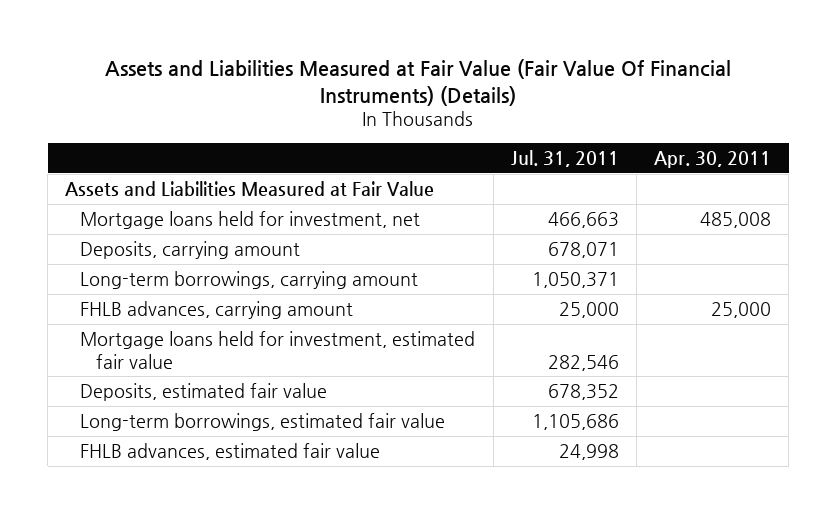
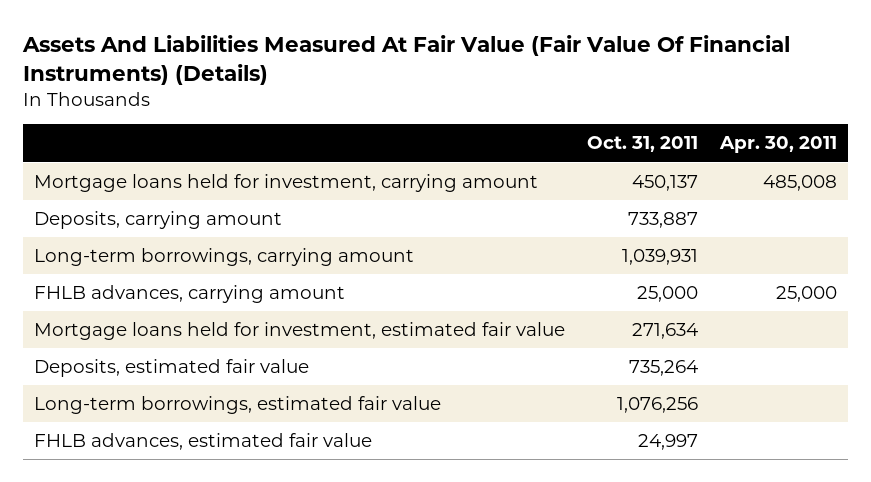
- Assets and Liabilities Measured at Fair Value (Fair Value Of Financial Instruments) (Details)
+ Assets And Liabilities Measured At Fair Value (Fair Value Of Financial Instruments) (Details)
- | Jul. 31, 2011 | Apr. 30, 2011
+ | Oct. 31, 2011 | Apr. 30, 2011
- Assets and Liabilities Measured at Fair Value
- Mortgage loans held for investment, net | 466,663 | 485,008
+ Mortgage loans held for investment, carrying amount | 450,137 | 485,008

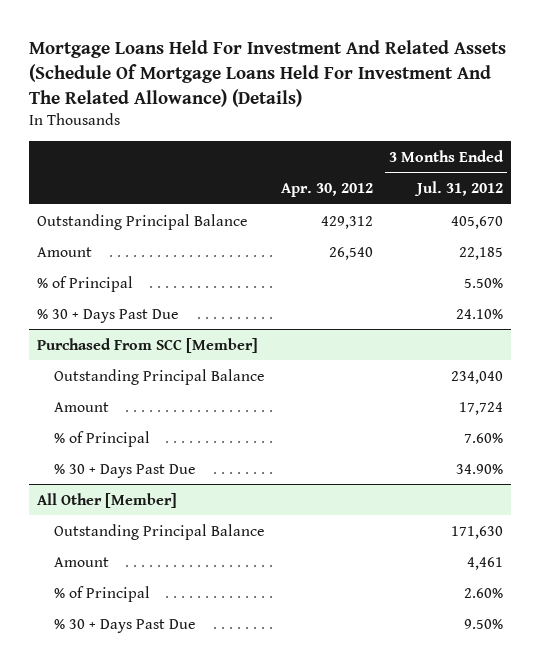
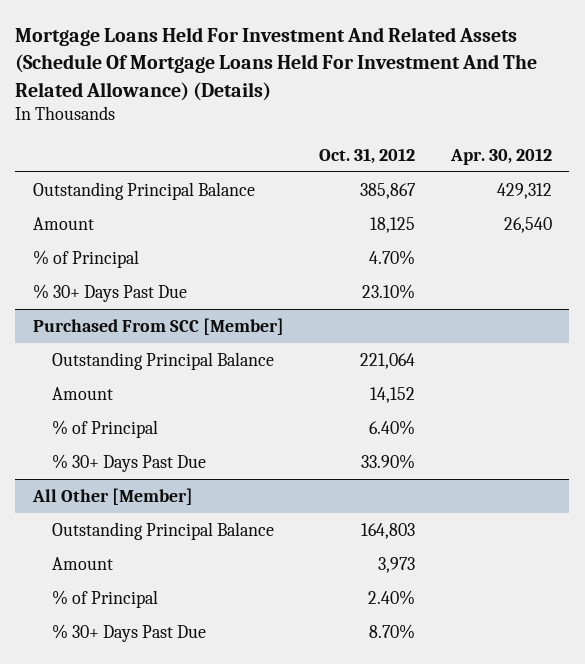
- | Apr. 30, 2012 | 3 Months Ended Jul. 31, 2012
+ | Oct. 31, 2012 | Apr. 30, 2012
- % 30 + Days Past Due | | 24.10%
+ % 30+ Days Past Due | 23.10% |
@ Purchased From SCC [Member]
- % 30 + Days Past Due | | 34.90%
+ % 30+ Days Past Due | 33.90% |
@ All Other [Member]
- % 30 + Days Past Due | | 9.50%
+ % 30+ Days Past Due | 8.70% |

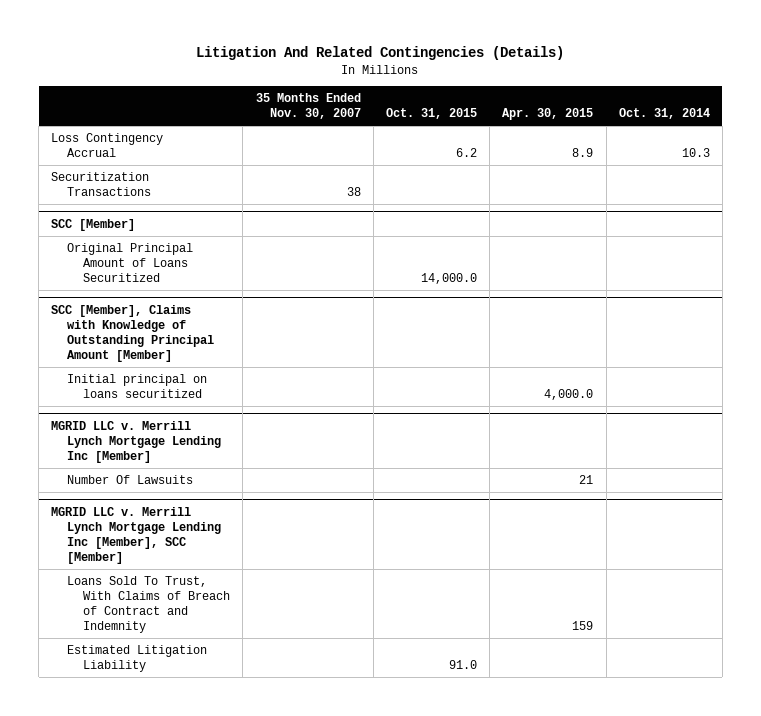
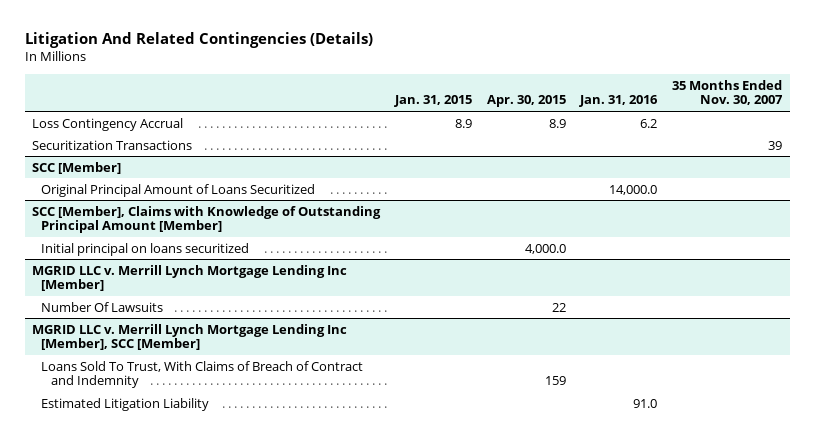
- | 35 Months Ended Nov. 30, 2007 | Oct. 31, 2015 | Apr. 30, 2015 | Oct. 31, 2014
+ | Jan. 31, 2015 | Apr. 30, 2015 | Jan. 31, 2016 | 35 Months Ended Nov. 30, 2007
- Securitization Transactions | 38 | | |
+ Securitization Transactions | | | | 39
@ MGRID LLC v. Merrill Lynch Mortgage Lending Inc [Member]
- Number Of Lawsuits | | | 21 |
+ Number Of Lawsuits | | 22 | |

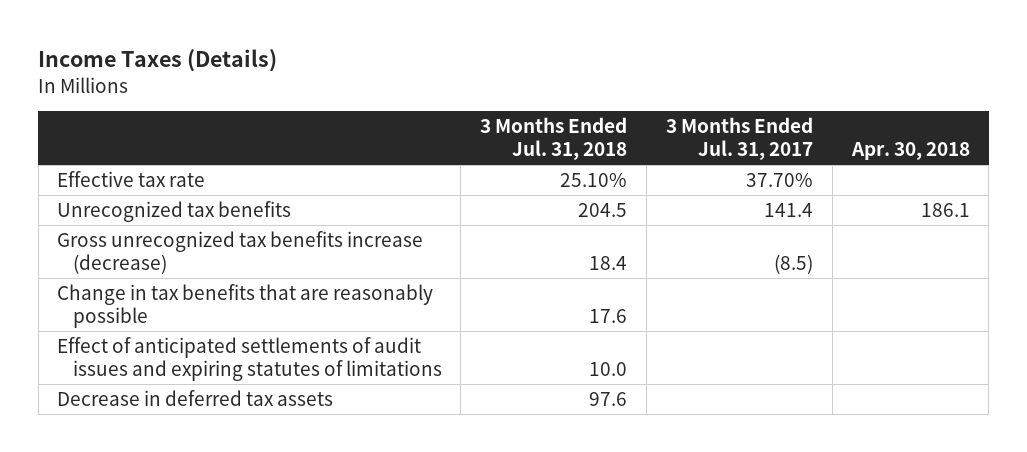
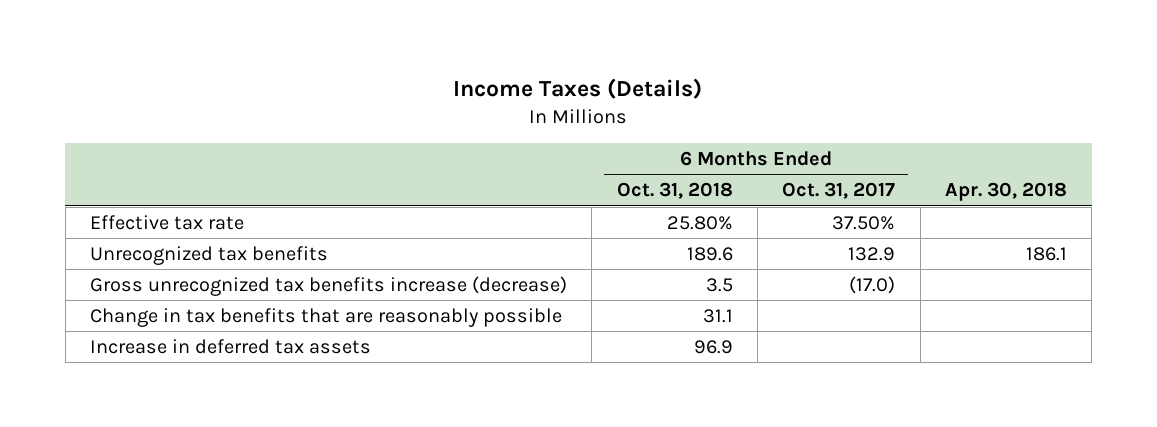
- | 3 Months Ended Jul. 31, 2018 | 3 Months Ended Jul. 31, 2017 | Apr. 30, 2018
+ | 6 Months Ended Oct. 31, 2018 | 6 Months Ended Oct. 31, 2017 | Apr. 30, 2018
- Effect of anticipated settlements of audit issues and expiring statutes of limitations | 10.0 | |
- Decrease in deferred tax assets | 97.6 | |
+ Increase in deferred tax assets | 96.9 | |

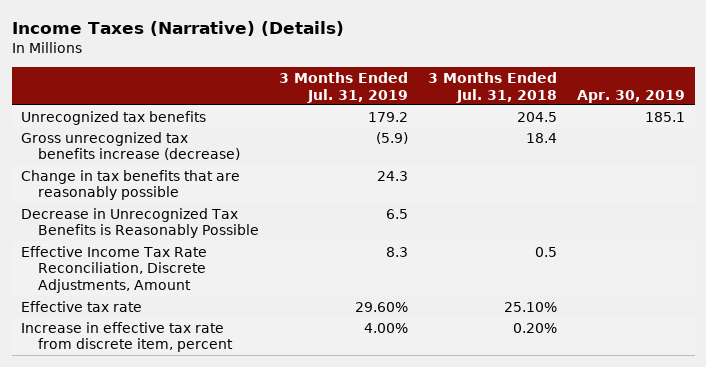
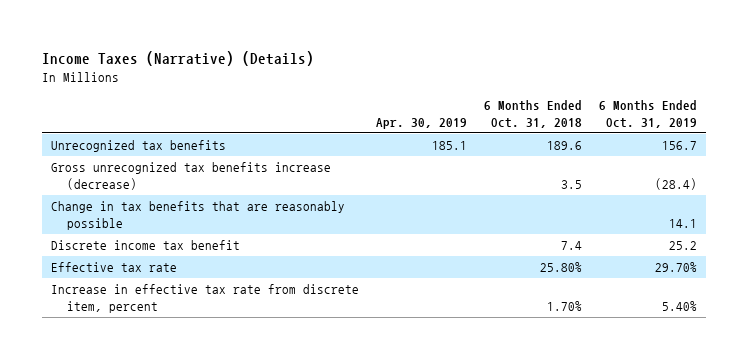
- | 3 Months Ended Jul. 31, 2019 | 3 Months Ended Jul. 31, 2018 | Apr. 30, 2019
+ | Apr. 30, 2019 | 6 Months Ended Oct. 31, 2018 | 6 Months Ended Oct. 31, 2019
- Decrease in Unrecognized Tax Benefits is Reasonably Possible | 6.5 | |
- Effective Income Tax Rate Reconciliation, Discrete Adjustments, Amount | 8.3 | 0.5 |
+ Discrete income tax benefit | | 7.4 | 25.2

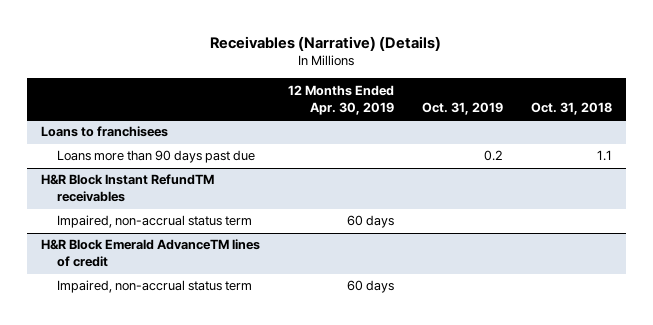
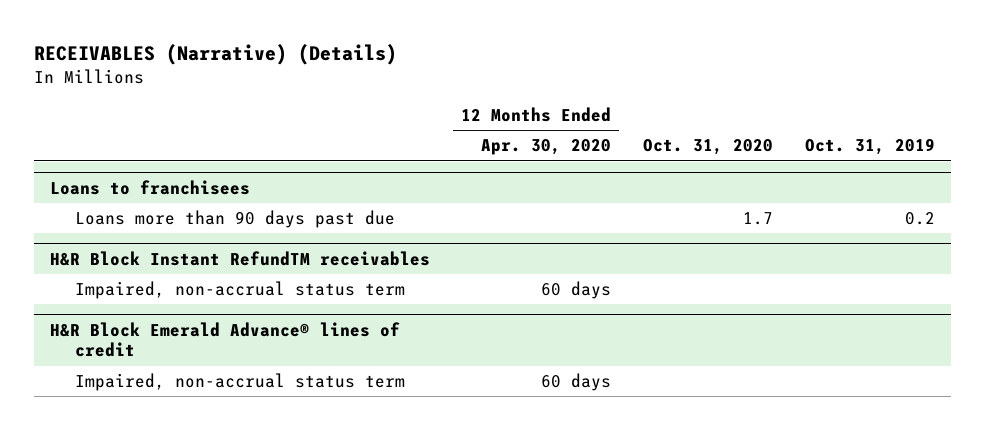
- Receivables (Narrative) (Details)
+ RECEIVABLES (Narrative) (Details)
- | 12 Months Ended Apr. 30, 2019 | Oct. 31, 2019 | Oct. 31, 2018
+ | 12 Months Ended Apr. 30, 2020 | Oct. 31, 2020 | Oct. 31, 2019
- H&R Block Emerald AdvanceTM lines of credit
+ H&R Block Emerald Advance® lines of credit

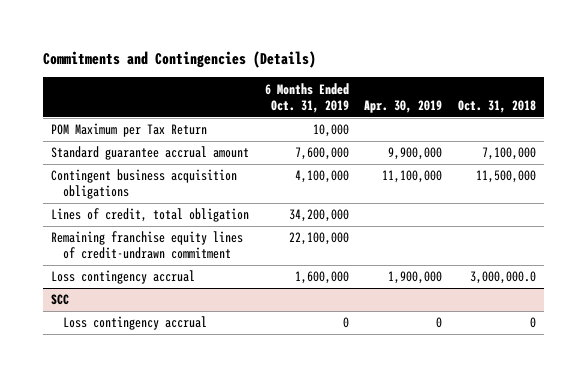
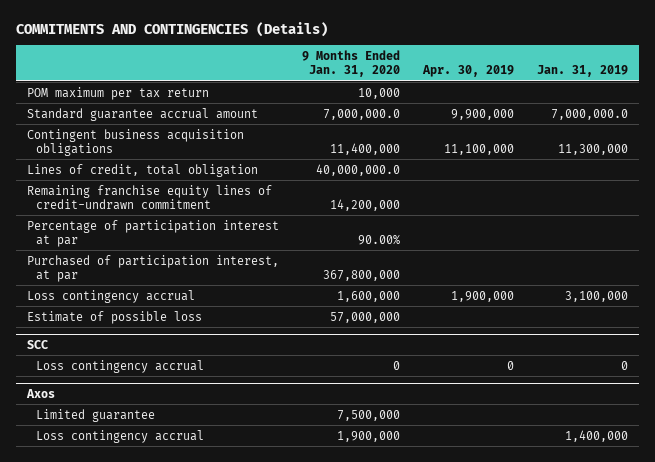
- Commitments and Contingencies (Details)
+ COMMITMENTS AND CONTINGENCIES (Details)
- | 6 Months Ended Oct. 31, 2019 | Apr. 30, 2019 | Oct. 31, 2018
+ | 9 Months Ended Jan. 31, 2020 | Apr. 30, 2019 | Jan. 31, 2019
- POM Maximum per Tax Return | 10,000 | |
+ POM maximum per tax return | 10,000 | |
+ Percentage of participation interest at par | 90.00% | |
+ Purchased of participation interest, at par | 367,800,000 | |
+ Estimate of possible loss | 57,000,000 | |
+ Axos
+ Limited guarantee | 7,500,000 | |
+ Loss contingency accrual | 1,900,000 | | 1,400,000

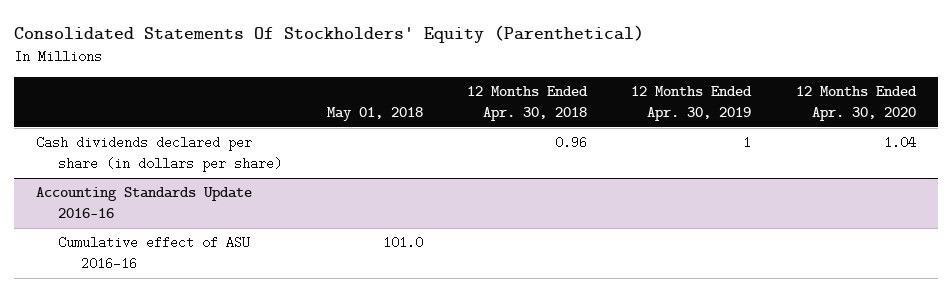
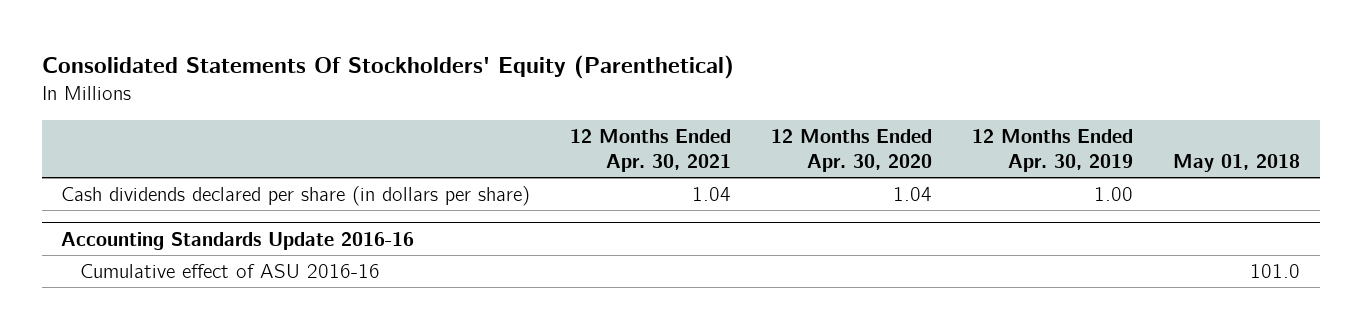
- | May 01, 2018 | 12 Months Ended Apr. 30, 2018 | 12 Months Ended Apr. 30, 2019 | 12 Months Ended Apr. 30, 2020
+ | 12 Months Ended Apr. 30, 2021 | 12 Months Ended Apr. 30, 2020 | 12 Months Ended Apr. 30, 2019 | May 01, 2018
- Cash dividends declared per share (in dollars per share) | | 0.96 | 1 | 1.04
+ Cash dividends declared per share (in dollars per share) | 1.04 | 1.04 | 1.00 |

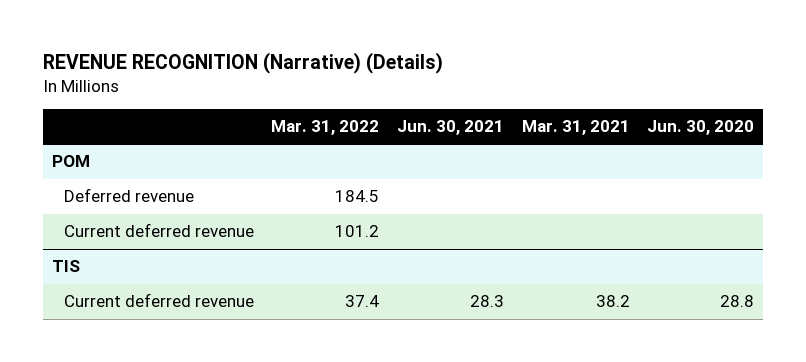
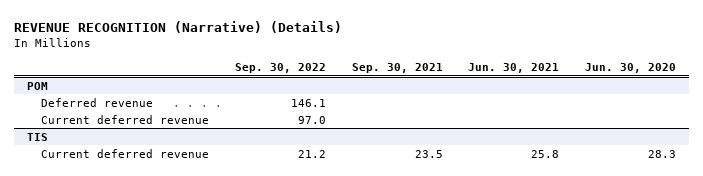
- | Mar. 31, 2022 | Jun. 30, 2021 | Mar. 31, 2021 | Jun. 30, 2020
+ | Sep. 30, 2022 | Sep. 30, 2021 | Jun. 30, 2021 | Jun. 30, 2020
@ TIS
- Current deferred revenue | 37.4 | 28.3 | 38.2 | 28.8
+ Current deferred revenue | 21.2 | 23.5 | 25.8 | 28.3

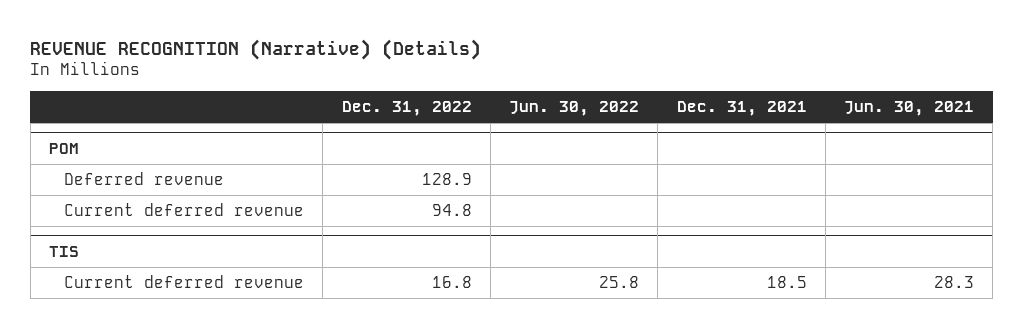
- | Sep. 30, 2022 | Sep. 30, 2021 | Jun. 30, 2021 | Jun. 30, 2020
+ | Dec. 31, 2022 | Jun. 30, 2022 | Dec. 31, 2021 | Jun. 30, 2021
@ TIS
- Current deferred revenue | 21.2 | 23.5 | 25.8 | 28.3
+ Current deferred revenue | 16.8 | 25.8 | 18.5 | 28.3

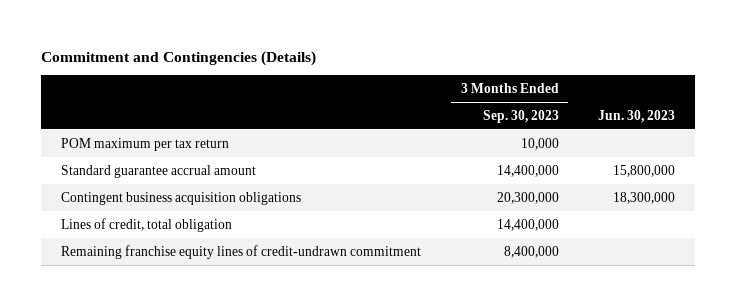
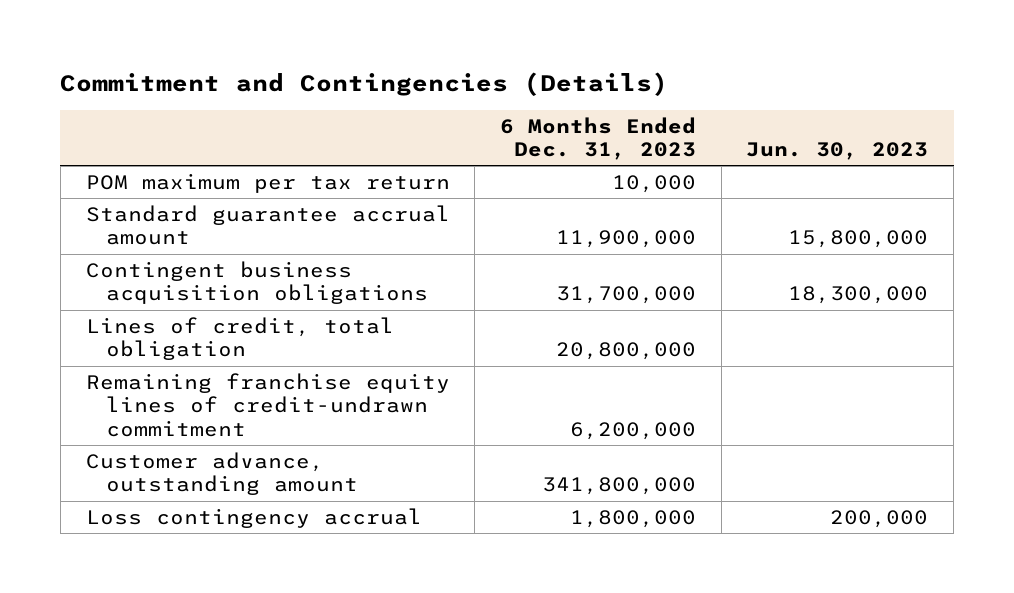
- | 3 Months Ended Sep. 30, 2023 | Jun. 30, 2023
+ | 6 Months Ended Dec. 31, 2023 | Jun. 30, 2023
+ Customer advance, outstanding amount | 341,800,000 |
+ Loss contingency accrual | 1,800,000 | 200,000

